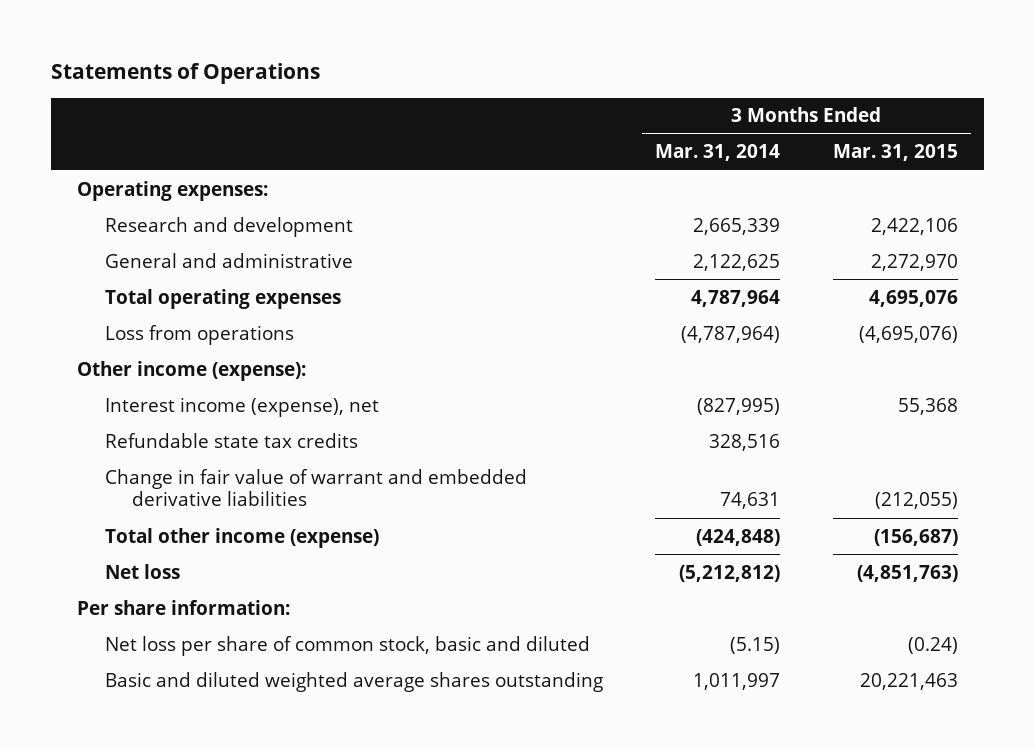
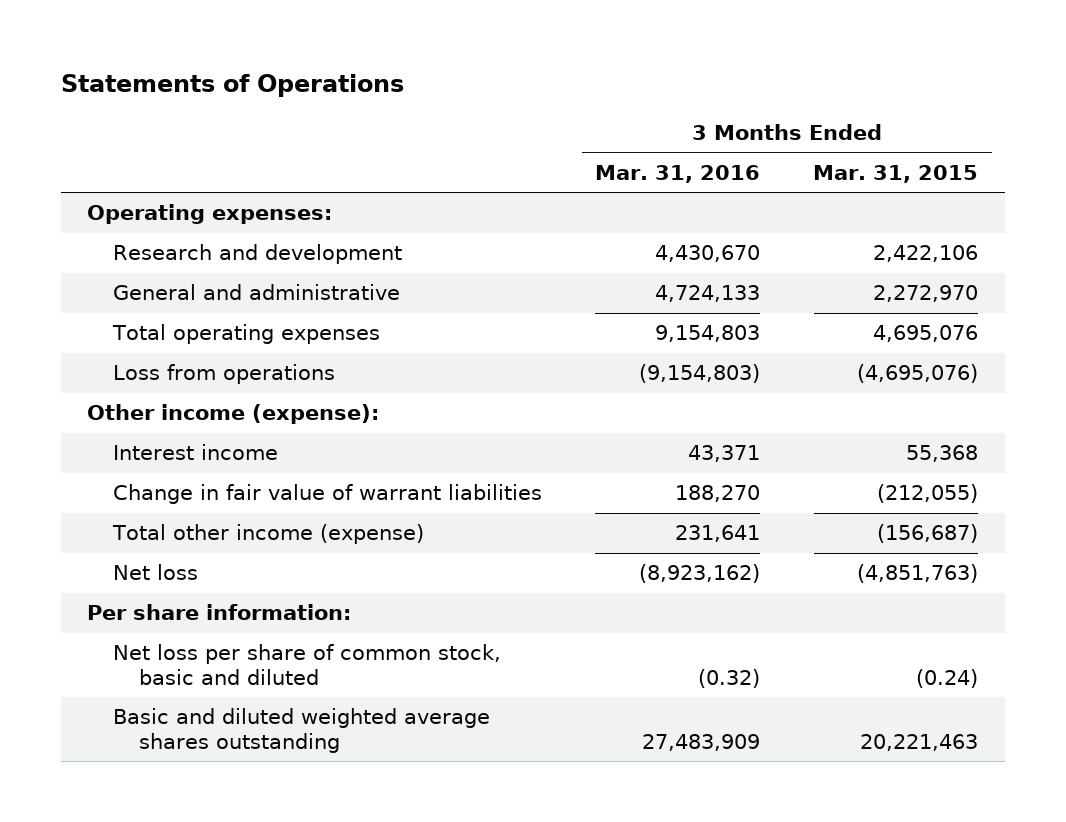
- | 3 Months Ended Mar. 31, 2014 | 3 Months Ended Mar. 31, 2015
+ | 3 Months Ended Mar. 31, 2016 | 3 Months Ended Mar. 31, 2015
- Interest income (expense), net | (827,995) | 55,368
- Refundable state tax credits | 328,516 |
- Change in fair value of warrant and embedded derivative liabilities | 74,631 | (212,055)
+ Interest income | 43,371 | 55,368
+ Change in fair value of warrant liabilities | 188,270 | (212,055)

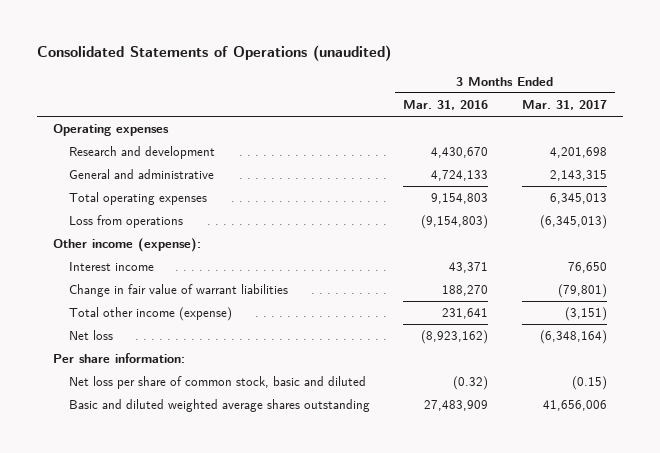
- Statements of Operations
+ Consolidated Statements of Operations (unaudited)
- | 3 Months Ended Mar. 31, 2016 | 3 Months Ended Mar. 31, 2015
+ | 3 Months Ended Mar. 31, 2016 | 3 Months Ended Mar. 31, 2017
- Operating expenses:
+ Operating expenses

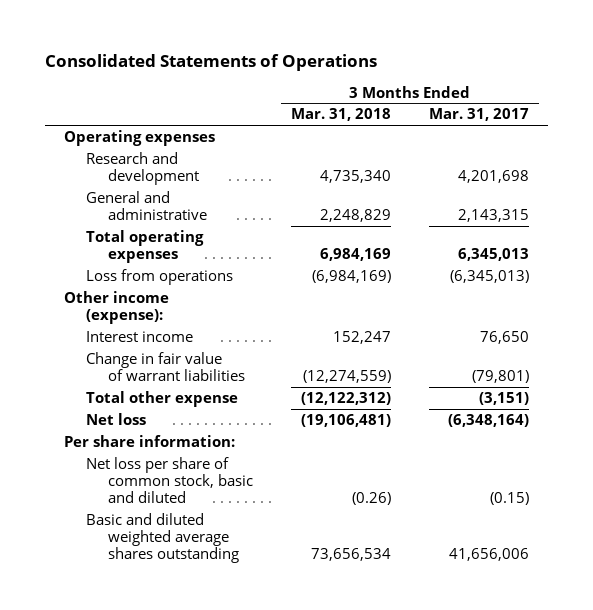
- Consolidated Statements of Operations (unaudited)
+ Consolidated Statements of Operations
- | 3 Months Ended Mar. 31, 2016 | 3 Months Ended Mar. 31, 2017
+ | 3 Months Ended Mar. 31, 2018 | 3 Months Ended Mar. 31, 2017
- Total other income (expense) | 231,641 | (3,151)
+ Total other expense | (12,122,312) | (3,151)

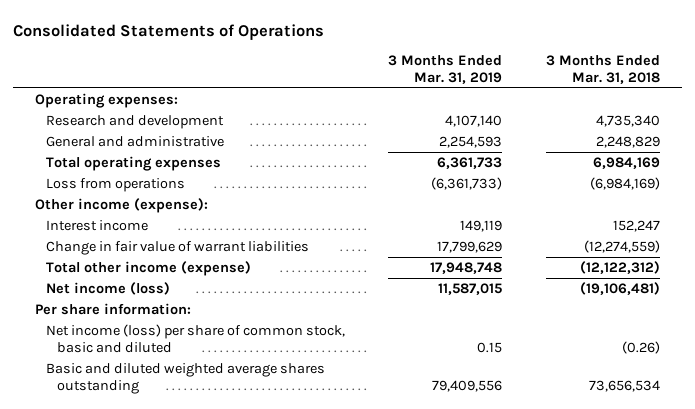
- | 3 Months Ended Mar. 31, 2018 | 3 Months Ended Mar. 31, 2017
+ | 3 Months Ended Mar. 31, 2019 | 3 Months Ended Mar. 31, 2018
- Operating expenses
+ Operating expenses:
- Total other expense | (12,122,312) | (3,151)
- Net loss | (19,106,481) | (6,348,164)
+ Total other income (expense) | 17,948,748 | (12,122,312)
+ Net income (loss) | 11,587,015 | (19,106,481)
- Net loss per share of common stock, basic and diluted | (0.26) | (0.15)
+ Net income (loss) per share of common stock, basic and diluted | 0.15 | (0.26)

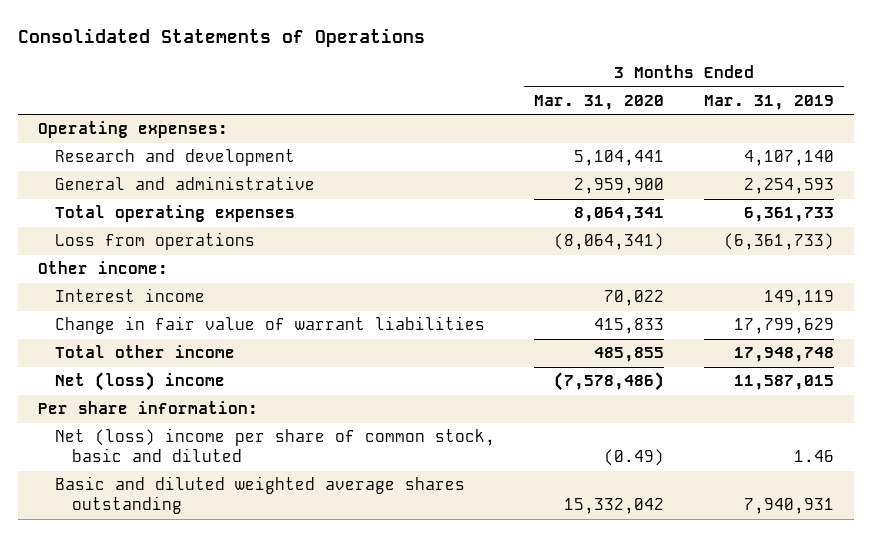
- | 3 Months Ended Mar. 31, 2019 | 3 Months Ended Mar. 31, 2018
+ | 3 Months Ended Mar. 31, 2020 | 3 Months Ended Mar. 31, 2019
- Other income (expense):
+ Other income:
- Total other income (expense) | 17,948,748 | (12,122,312)
- Net income (loss) | 11,587,015 | (19,106,481)
+ Total other income | 485,855 | 17,948,748
+ Net (loss) income | (7,578,486) | 11,587,015
- Net income (loss) per share of common stock, basic and diluted | 0.15 | (0.26)
- Basic and diluted weighted average shares outstanding | 79,409,556 | 73,656,534
+ Net (loss) income per share of common stock, basic and diluted | (0.49) | 1.46
+ Basic and diluted weighted average shares outstanding | 15,332,042 | 7,940,931

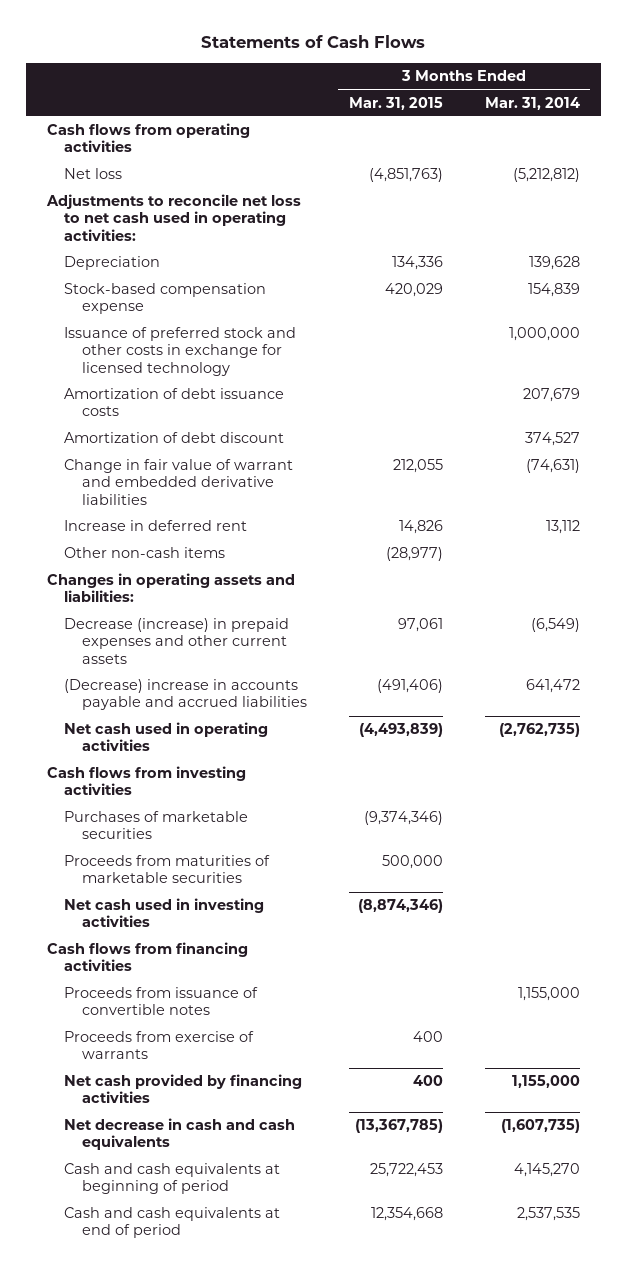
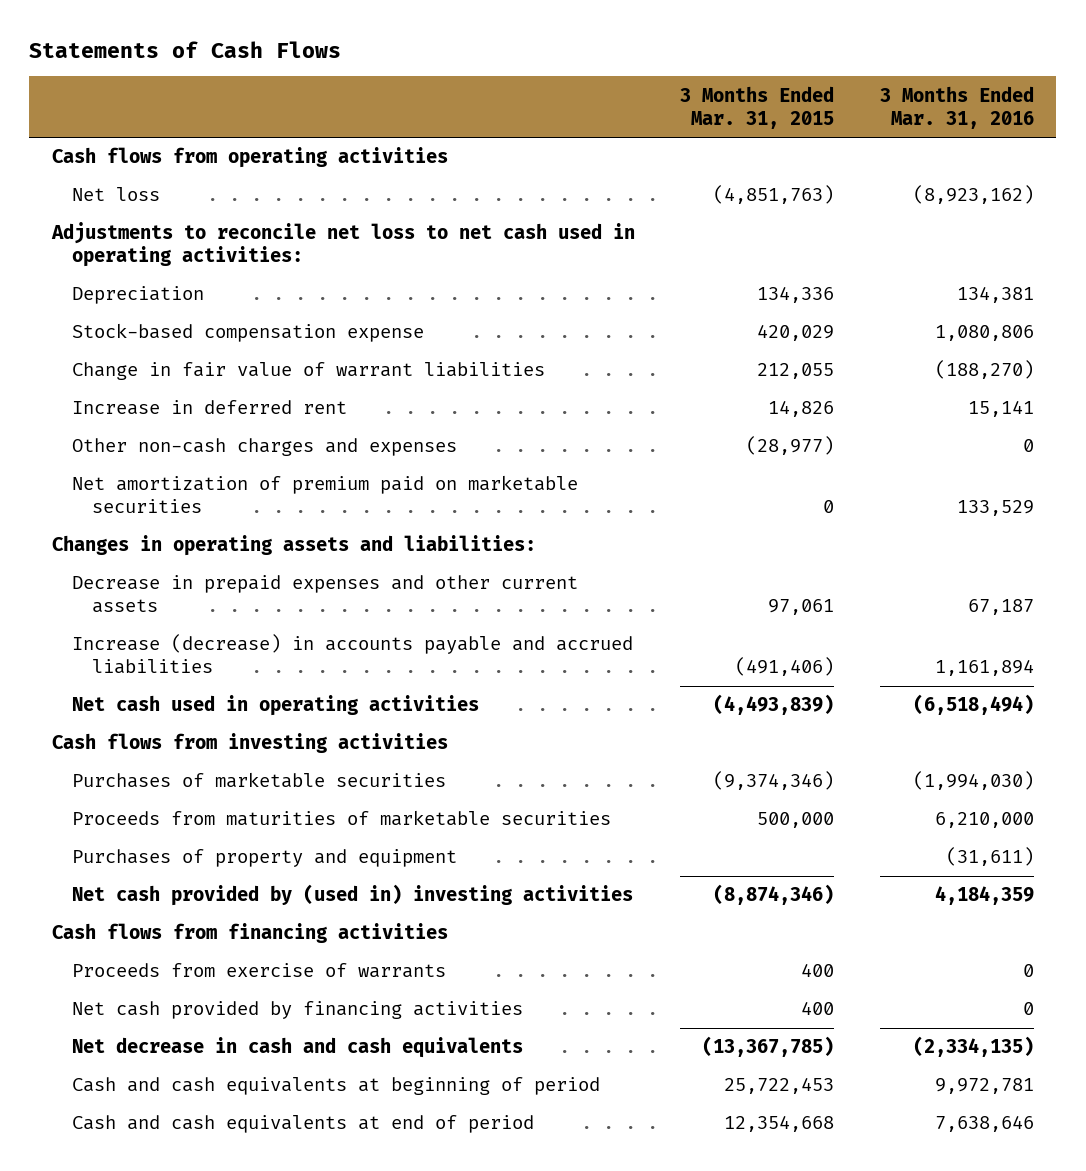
- | 3 Months Ended Mar. 31, 2015 | 3 Months Ended Mar. 31, 2014
+ | 3 Months Ended Mar. 31, 2015 | 3 Months Ended Mar. 31, 2016
- Issuance of preferred stock and other costs in exchange for licensed technology | | 1,000,000
- Amortization of debt issuance costs | | 207,679
- Amortization of debt discount | | 374,527
- Change in fair value of warrant and embedded derivative liabilities | 212,055 | (74,631)
+ Change in fair value of warrant liabilities | 212,055 | (188,270)
- Other non-cash items | (28,977) |
+ Other non-cash charges and expenses | (28,977) | 0
+ Net amortization of premium paid on marketable securities | 0 | 133,529
- Decrease (increase) in prepaid expenses and other current assets | 97,061 | (6,549)
- (Decrease) increase in accounts payable and accrued liabilities | (491,406) | 641,472
+ Decrease in prepaid expenses and other current assets | 97,061 | 67,187
+ Increase (decrease) in accounts payable and accrued liabilities | (491,406) | 1,161,894
- Net cash used in investing activities | (8,874,346) |
+ Purchases of property and equipment | | (31,611)
+ Net cash provided by (used in) investing activities | (8,874,346) | 4,184,359
- Proceeds from issuance of convertible notes | | 1,155,000

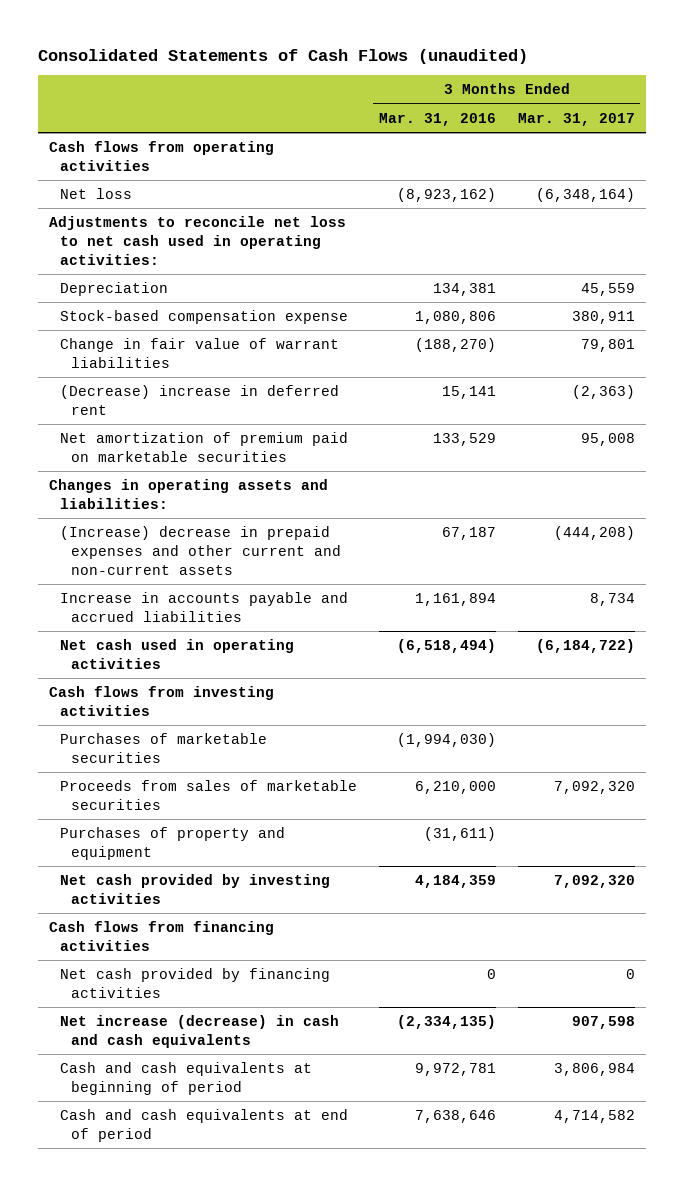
- Statements of Cash Flows
+ Consolidated Statements of Cash Flows (unaudited)
- | 3 Months Ended Mar. 31, 2015 | 3 Months Ended Mar. 31, 2016
+ | 3 Months Ended Mar. 31, 2016 | 3 Months Ended Mar. 31, 2017
- Increase in deferred rent | 14,826 | 15,141
- Other non-cash charges and expenses | (28,977) | 0
+ (Decrease) increase in deferred rent | 15,141 | (2,363)
- Decrease in prepaid expenses and other current assets | 97,061 | 67,187
- Increase (decrease) in accounts payable and accrued liabilities | (491,406) | 1,161,894
+ (Increase) decrease in prepaid expenses and other current and non-current assets | 67,187 | (444,208)
+ Increase in accounts payable and accrued liabilities | 1,161,894 | 8,734
- Proceeds from maturities of marketable securities | 500,000 | 6,210,000
+ Proceeds from sales of marketable securities | 6,210,000 | 7,092,320
- Net cash provided by (used in) investing activities | (8,874,346) | 4,184,359
+ Net cash provided by investing activities | 4,184,359 | 7,092,320
- Proceeds from exercise of warrants | 400 | 0
- Net decrease in cash and cash equivalents | (13,367,785) | (2,334,135)
+ Net increase (decrease) in cash and cash equivalents | (2,334,135) | 907,598

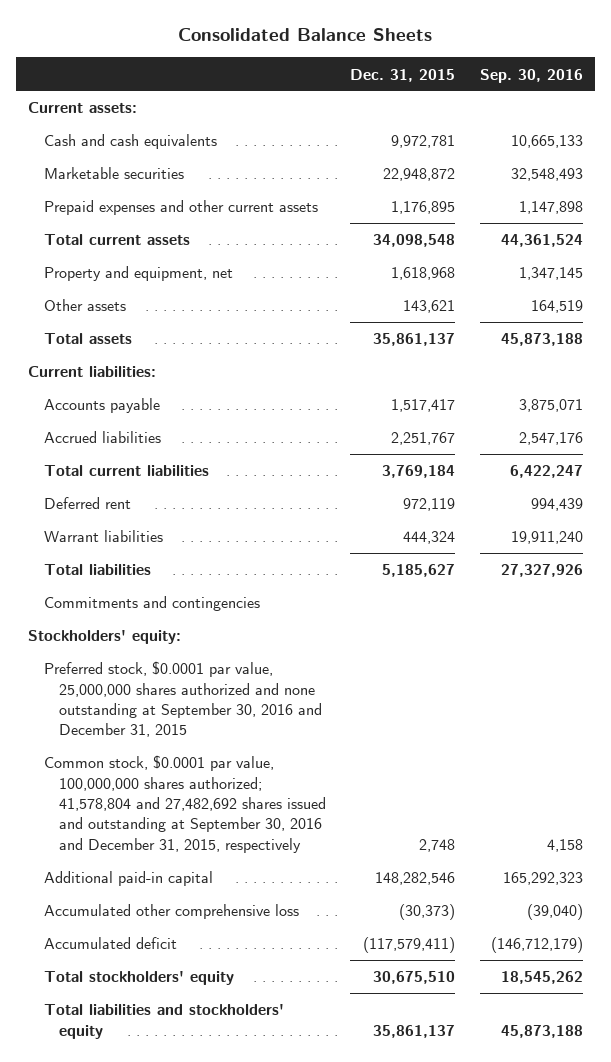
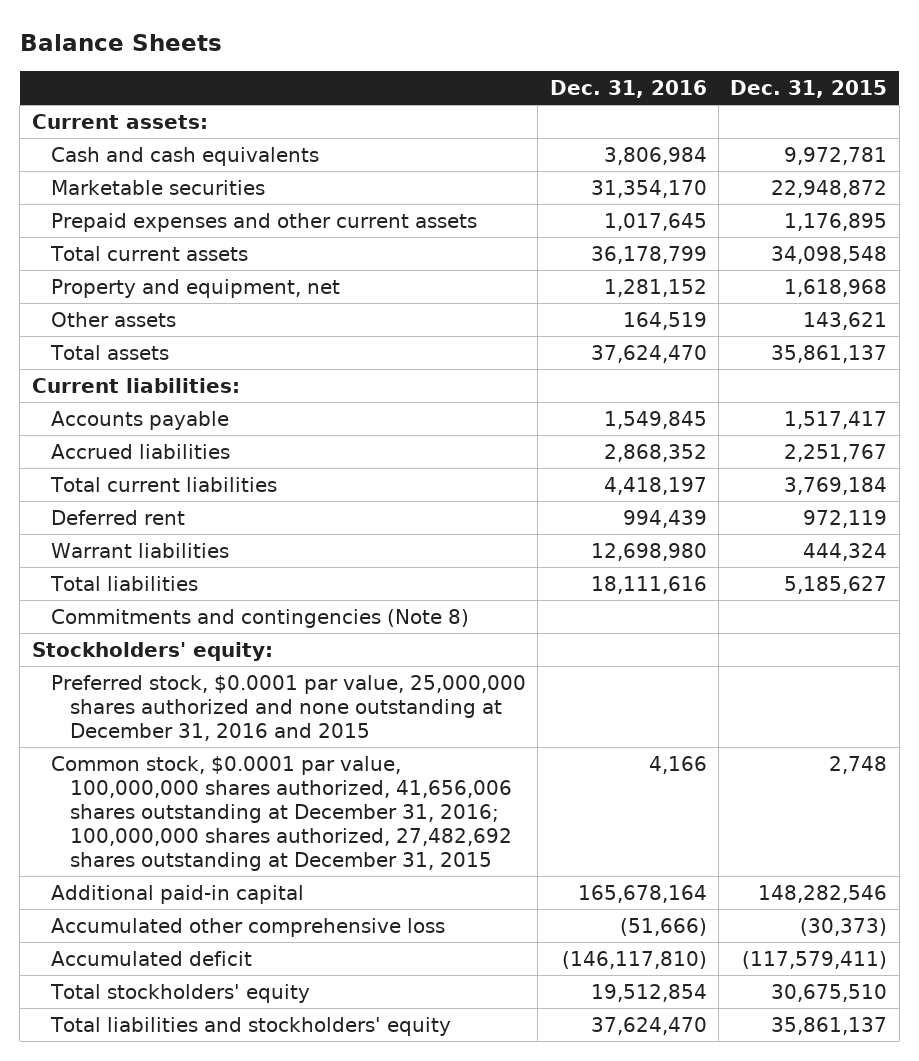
- Consolidated Balance Sheets
+ Balance Sheets
- | Dec. 31, 2015 | Sep. 30, 2016
+ | Dec. 31, 2016 | Dec. 31, 2015
- Commitments and contingencies
+ Commitments and contingencies (Note 8)
- Preferred stock, $0.0001 par value, 25,000,000 shares authorized and none outstanding at September 30, 2016 and December 31, 2015
- Common stock, $0.0001 par value, 100,000,000 shares authorized; 41,578,804 and 27,482,692 shares issued and outstanding at September 30, 2016 and December 31, 2015, respectively | 2,748 | 4,158
+ Preferred stock, $0.0001 par value, 25,000,000 shares authorized and none outstanding at December 31, 2016 and 2015
+ Common stock, $0.0001 par value, 100,000,000 shares authorized, 41,656,006 shares outstanding at December 31, 2016; 100,000,000 shares authorized, 27,482,692 shares outstanding at December 31, 2015 | 4,166 | 2,748

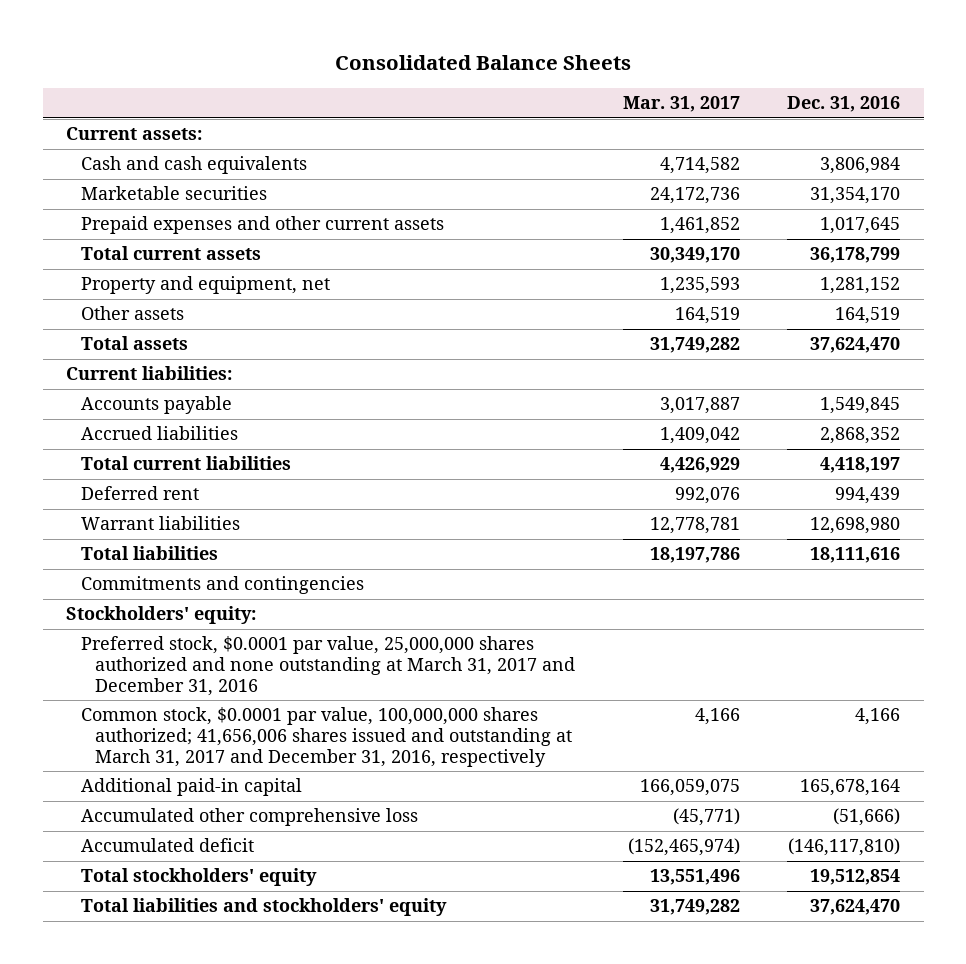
- Balance Sheets
+ Consolidated Balance Sheets
- | Dec. 31, 2016 | Dec. 31, 2015
+ | Mar. 31, 2017 | Dec. 31, 2016
- Commitments and contingencies (Note 8)
+ Commitments and contingencies
- Preferred stock, $0.0001 par value, 25,000,000 shares authorized and none outstanding at December 31, 2016 and 2015
- Common stock, $0.0001 par value, 100,000,000 shares authorized, 41,656,006 shares outstanding at December 31, 2016; 100,000,000 shares authorized, 27,482,692 shares outstanding at December 31, 2015 | 4,166 | 2,748
+ Preferred stock, $0.0001 par value, 25,000,000 shares authorized and none outstanding at March 31, 2017 and December 31, 2016
+ Common stock, $0.0001 par value, 100,000,000 shares authorized; 41,656,006 shares issued and outstanding at March 31, 2017 and December 31, 2016, respectively | 4,166 | 4,166

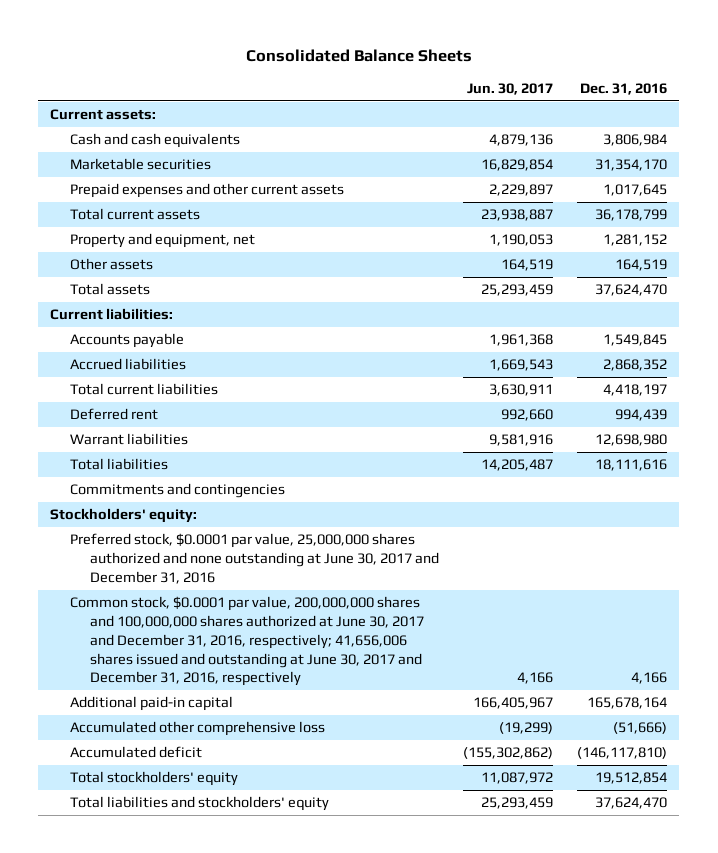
- | Mar. 31, 2017 | Dec. 31, 2016
+ | Jun. 30, 2017 | Dec. 31, 2016
- Preferred stock, $0.0001 par value, 25,000,000 shares authorized and none outstanding at March 31, 2017 and December 31, 2016
- Common stock, $0.0001 par value, 100,000,000 shares authorized; 41,656,006 shares issued and outstanding at March 31, 2017 and December 31, 2016, respectively | 4,166 | 4,166
+ Preferred stock, $0.0001 par value, 25,000,000 shares authorized and none outstanding at June 30, 2017 and December 31, 2016
+ Common stock, $0.0001 par value, 200,000,000 shares and 100,000,000 shares authorized at June 30, 2017 and December 31, 2016, respectively; 41,656,006 shares issued and outstanding at June 30, 2017 and December 31, 2016, respectively | 4,166 | 4,166

